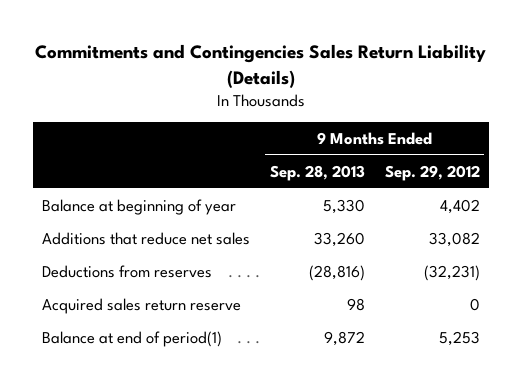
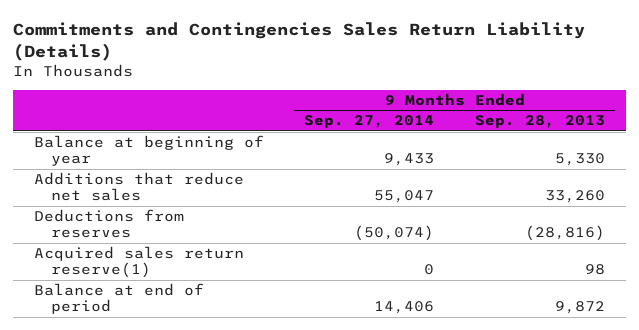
- | 9 Months Ended Sep. 28, 2013 | 9 Months Ended Sep. 29, 2012
+ | 9 Months Ended Sep. 27, 2014 | 9 Months Ended Sep. 28, 2013
- Acquired sales return reserve | 98 | 0
- Balance at end of period(1) | 9,872 | 5,253
+ Acquired sales return reserve(1) | 0 | 98
+ Balance at end of period | 14,406 | 9,872

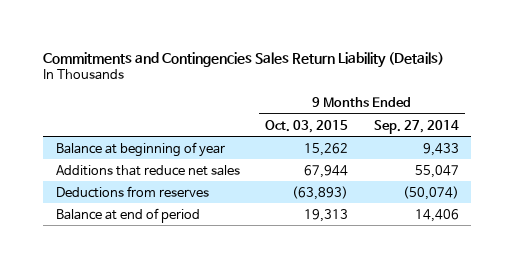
- | 9 Months Ended Sep. 27, 2014 | 9 Months Ended Sep. 28, 2013
+ | 9 Months Ended Oct. 03, 2015 | 9 Months Ended Sep. 27, 2014
- Acquired sales return reserve(1) | 0 | 98

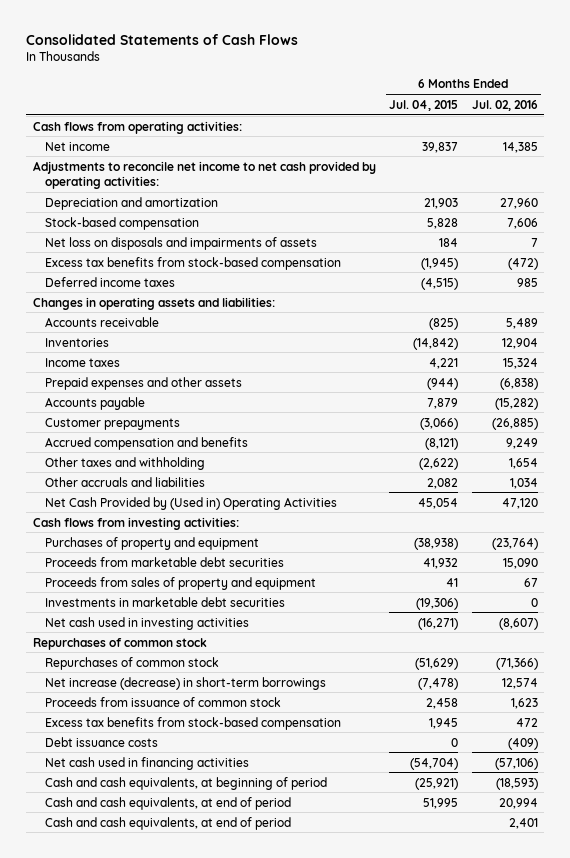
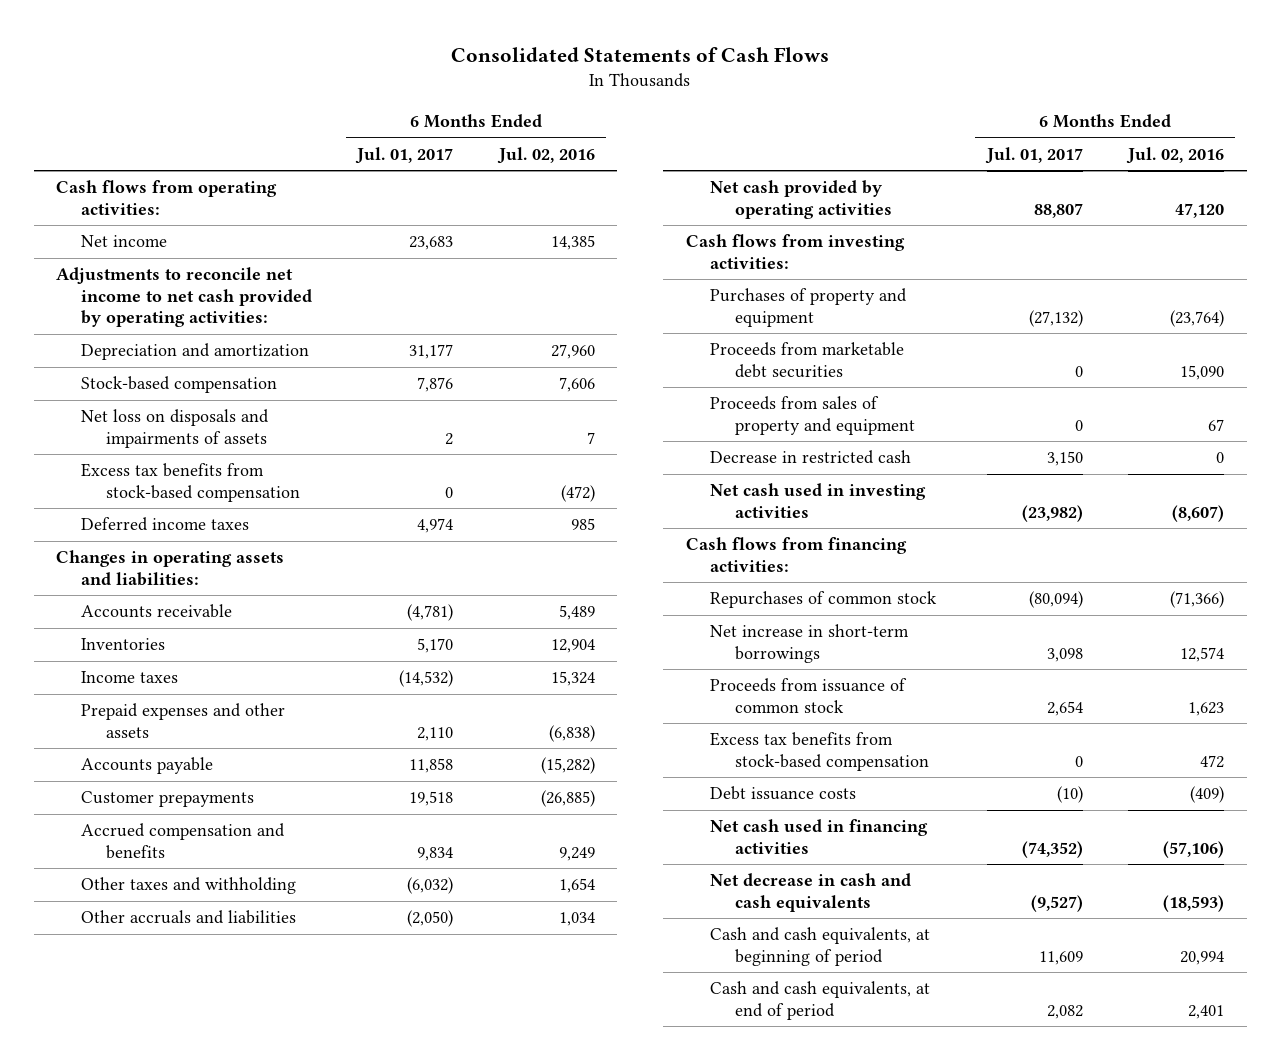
- | 6 Months Ended Jul. 04, 2015 | 6 Months Ended Jul. 02, 2016
+ | 6 Months Ended Jul. 01, 2017 | 6 Months Ended Jul. 02, 2016
- Net Cash Provided by (Used in) Operating Activities | 45,054 | 47,120
+ Net cash provided by operating activities | 88,807 | 47,120
- Investments in marketable debt securities | (19,306) | 0
+ Decrease in restricted cash | 3,150 | 0
- Repurchases of common stock
+ Cash flows from financing activities:
- Net increase (decrease) in short-term borrowings | (7,478) | 12,574
+ Net increase in short-term borrowings | 3,098 | 12,574
- Cash and cash equivalents, at beginning of period | (25,921) | (18,593)
- Cash and cash equivalents, at end of period | 51,995 | 20,994
+ Net decrease in cash and cash equivalents | (9,527) | (18,593)
+ Cash and cash equivalents, at beginning of period | 11,609 | 20,994

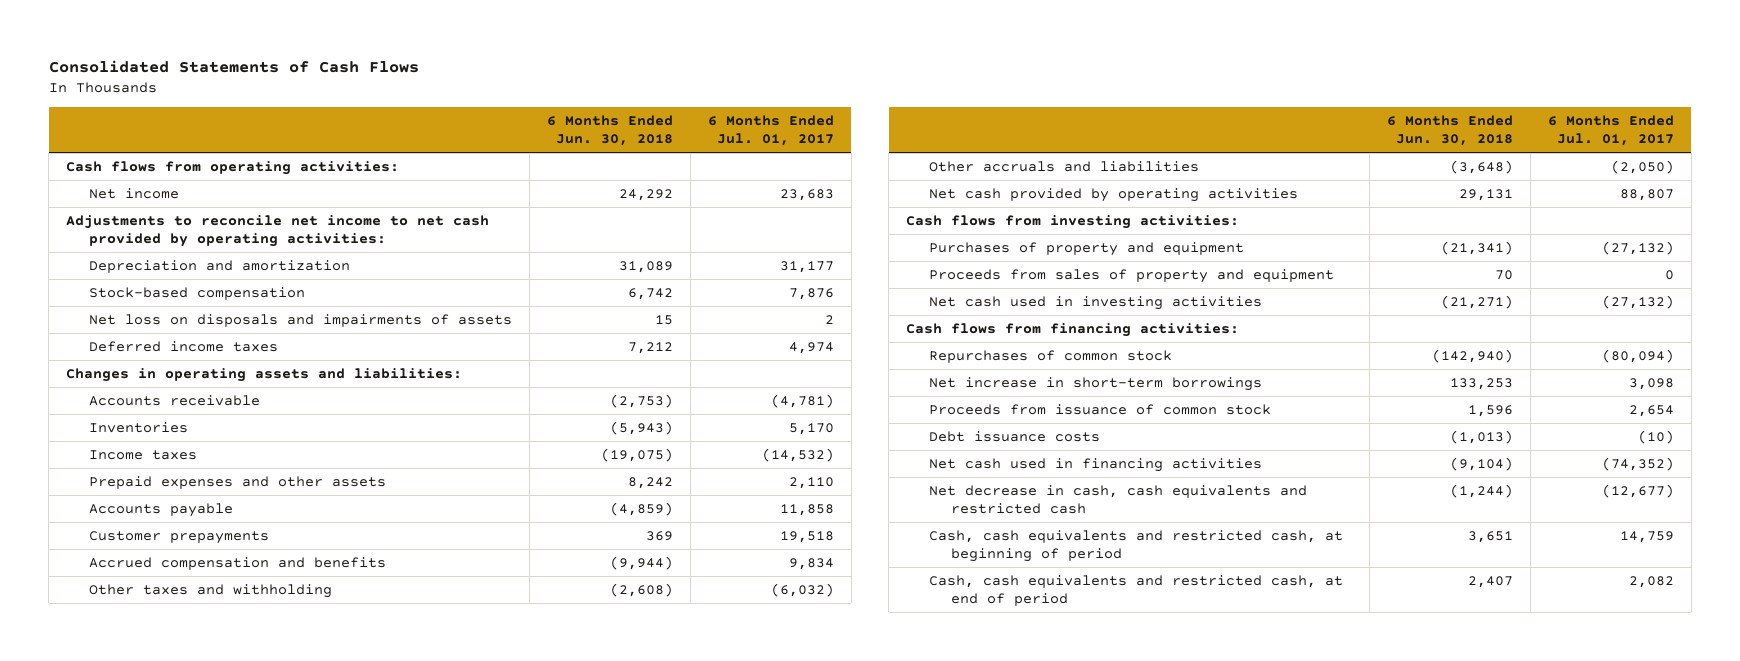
- | 6 Months Ended Jul. 01, 2017 | 6 Months Ended Jul. 02, 2016
+ | 6 Months Ended Jun. 30, 2018 | 6 Months Ended Jul. 01, 2017
- Excess tax benefits from stock-based compensation | 0 | (472)
- Proceeds from marketable debt securities | 0 | 15,090
- Decrease in restricted cash | 3,150 | 0
- Net cash used in investing activities | (23,982) | (8,607)
+ Net cash used in investing activities | (21,271) | (27,132)
- Excess tax benefits from stock-based compensation | 0 | 472
- Net decrease in cash and cash equivalents | (9,527) | (18,593)
- Cash and cash equivalents, at beginning of period | 11,609 | 20,994
- Cash and cash equivalents, at end of period | 2,082 | 2,401
+ Net decrease in cash, cash equivalents and restricted cash | (1,244) | (12,677)
+ Cash, cash equivalents and restricted cash, at beginning of period | 3,651 | 14,759
+ Cash, cash equivalents and restricted cash, at end of period | 2,407 | 2,082

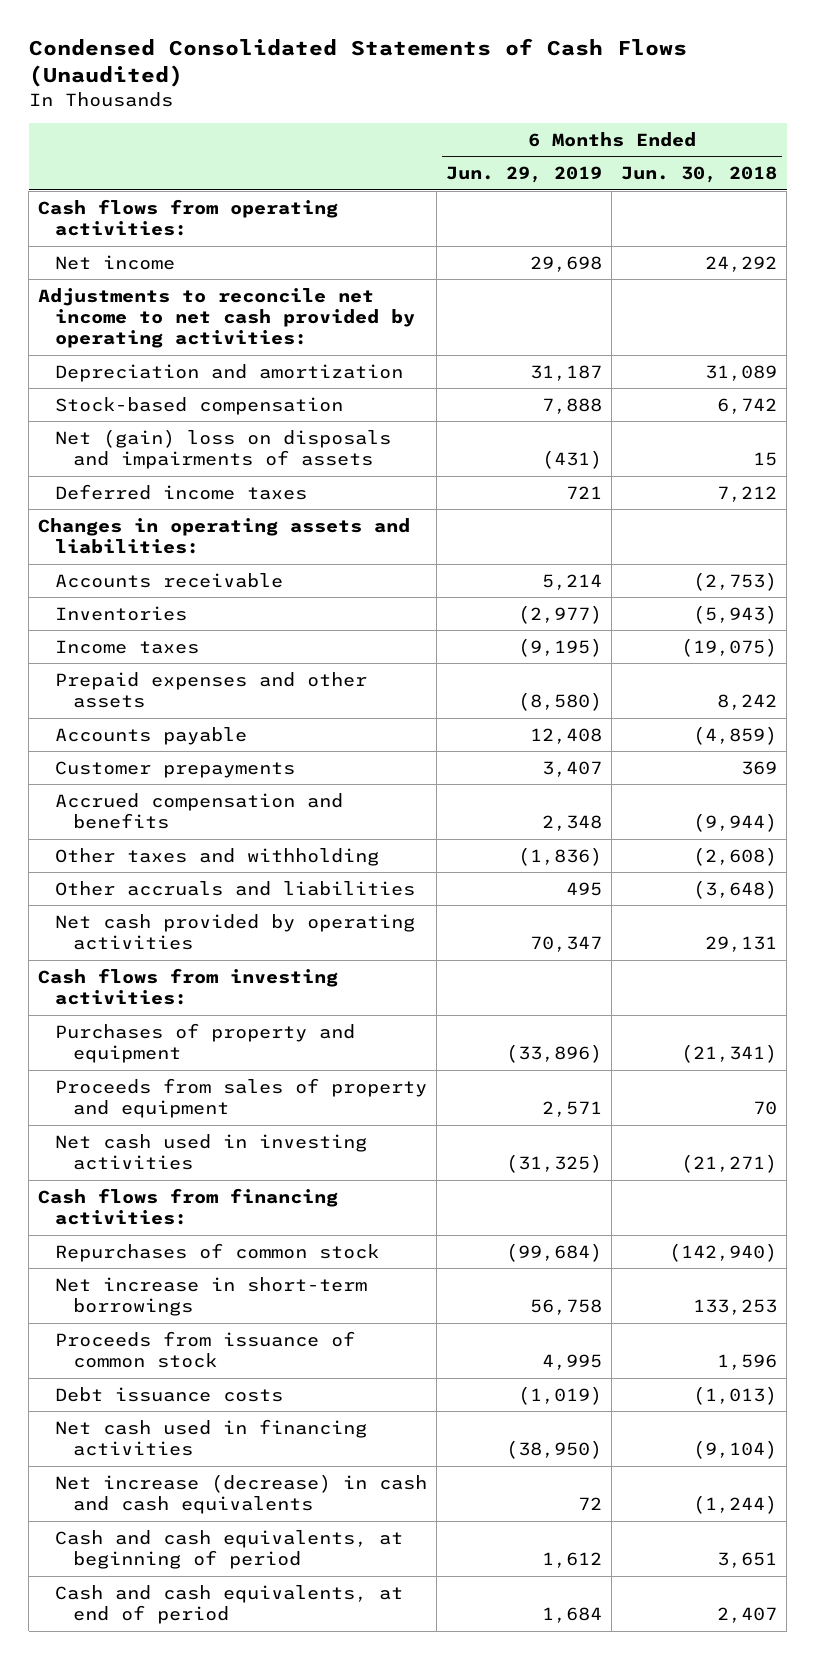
- Consolidated Statements of Cash Flows
+ Condensed Consolidated Statements of Cash Flows (Unaudited)
- | 6 Months Ended Jun. 30, 2018 | 6 Months Ended Jul. 01, 2017
+ | 6 Months Ended Jun. 29, 2019 | 6 Months Ended Jun. 30, 2018
- Net loss on disposals and impairments of assets | 15 | 2
+ Net (gain) loss on disposals and impairments of assets | (431) | 15
- Net decrease in cash, cash equivalents and restricted cash | (1,244) | (12,677)
- Cash, cash equivalents and restricted cash, at beginning of period | 3,651 | 14,759
- Cash, cash equivalents and restricted cash, at end of period | 2,407 | 2,082
+ Net increase (decrease) in cash and cash equivalents | 72 | (1,244)
+ Cash and cash equivalents, at beginning of period | 1,612 | 3,651
+ Cash and cash equivalents, at end of period | 1,684 | 2,407

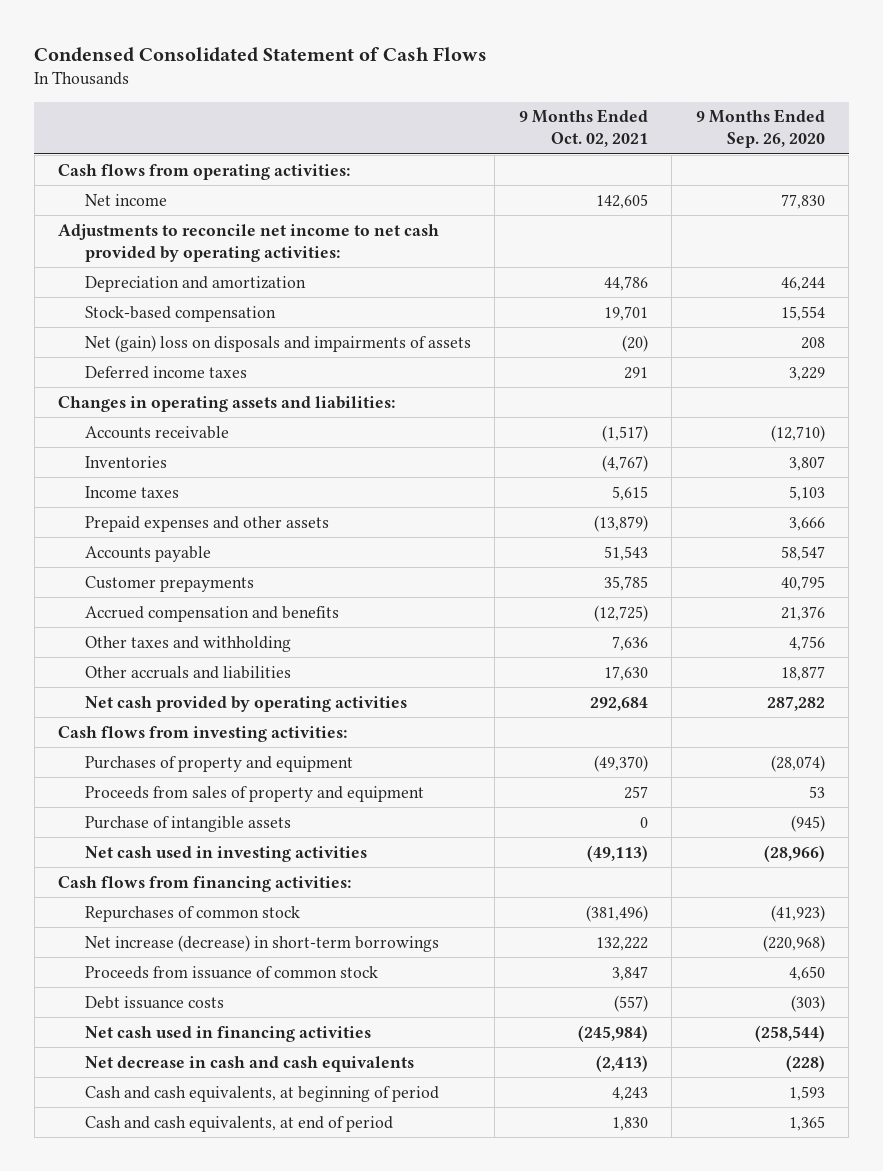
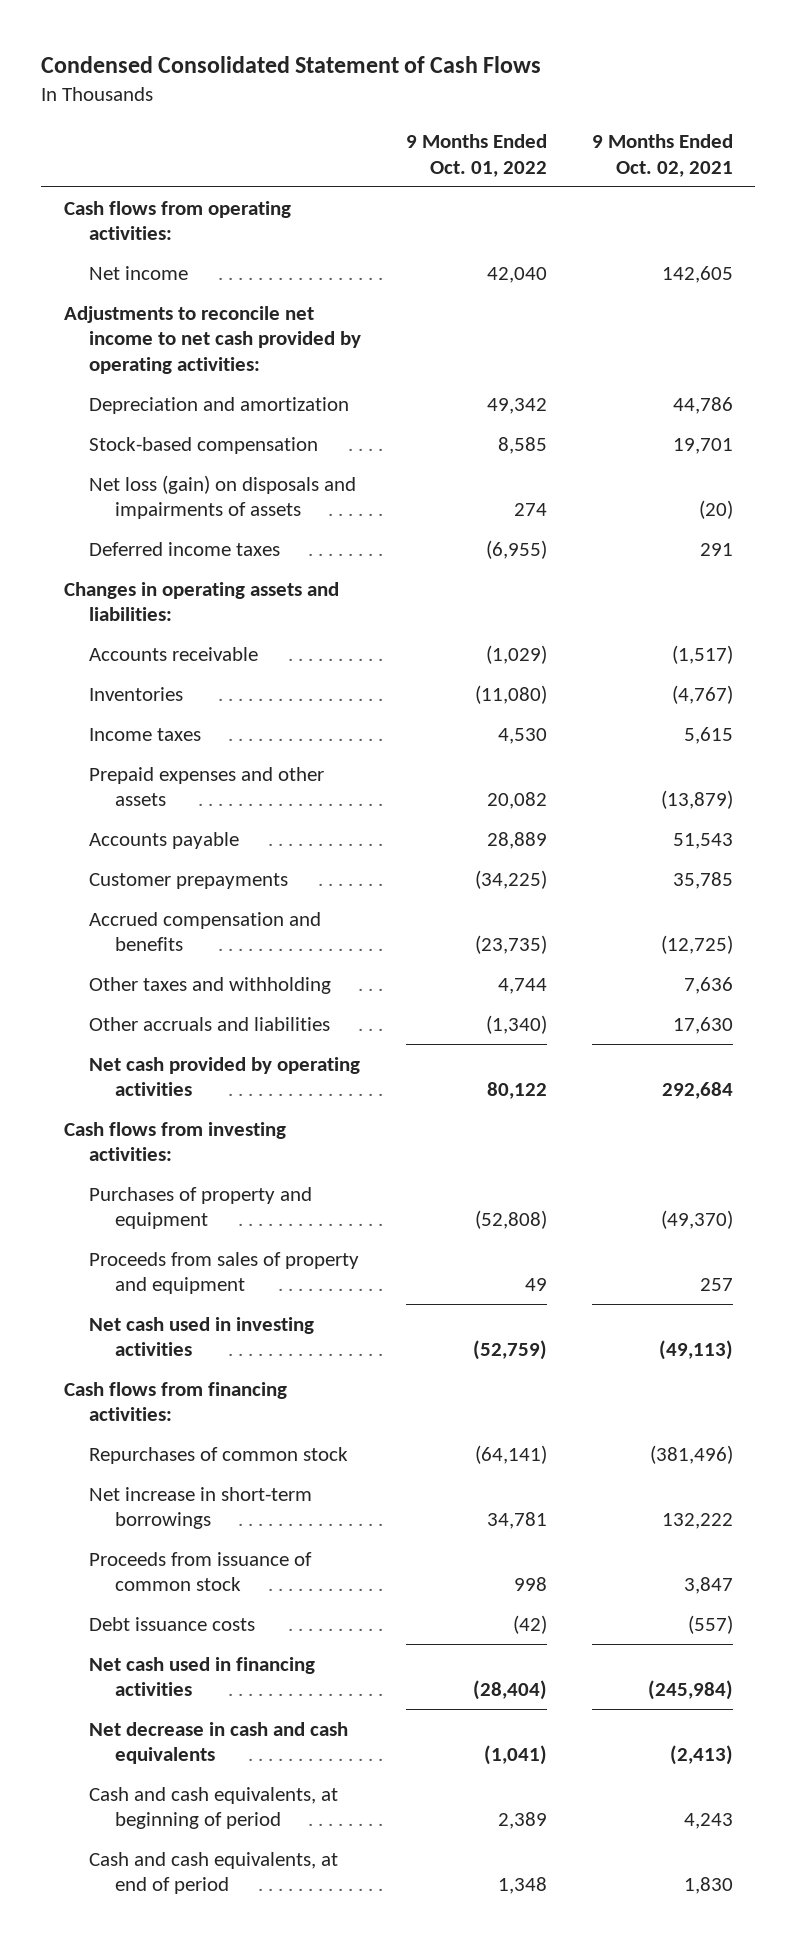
- | 9 Months Ended Oct. 02, 2021 | 9 Months Ended Sep. 26, 2020
+ | 9 Months Ended Oct. 01, 2022 | 9 Months Ended Oct. 02, 2021
- Net (gain) loss on disposals and impairments of assets | (20) | 208
+ Net loss (gain) on disposals and impairments of assets | 274 | (20)
- Purchase of intangible assets | 0 | (945)
- Net increase (decrease) in short-term borrowings | 132,222 | (220,968)
+ Net increase in short-term borrowings | 34,781 | 132,222

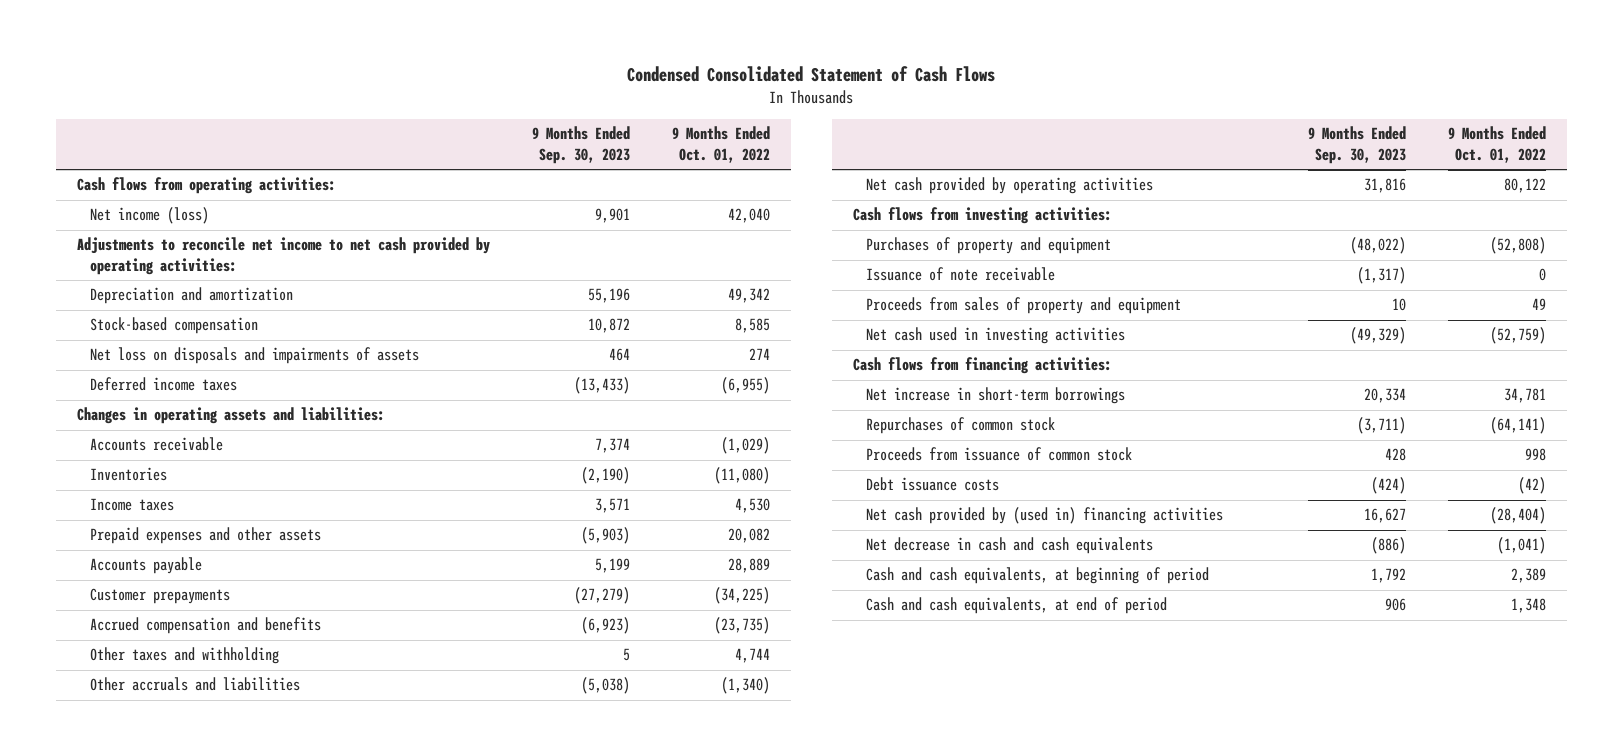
- | 9 Months Ended Oct. 01, 2022 | 9 Months Ended Oct. 02, 2021
+ | 9 Months Ended Sep. 30, 2023 | 9 Months Ended Oct. 01, 2022
- Net income | 42,040 | 142,605
+ Net income (loss) | 9,901 | 42,040
- Net loss (gain) on disposals and impairments of assets | 274 | (20)
+ Net loss on disposals and impairments of assets | 464 | 274
+ Issuance of note receivable | (1,317) | 0
moved down: Repurchases of common stock | (3,711) | (64,141)
- Net cash used in financing activities | (28,404) | (245,984)
+ Net cash provided by (used in) financing activities | 16,627 | (28,404)

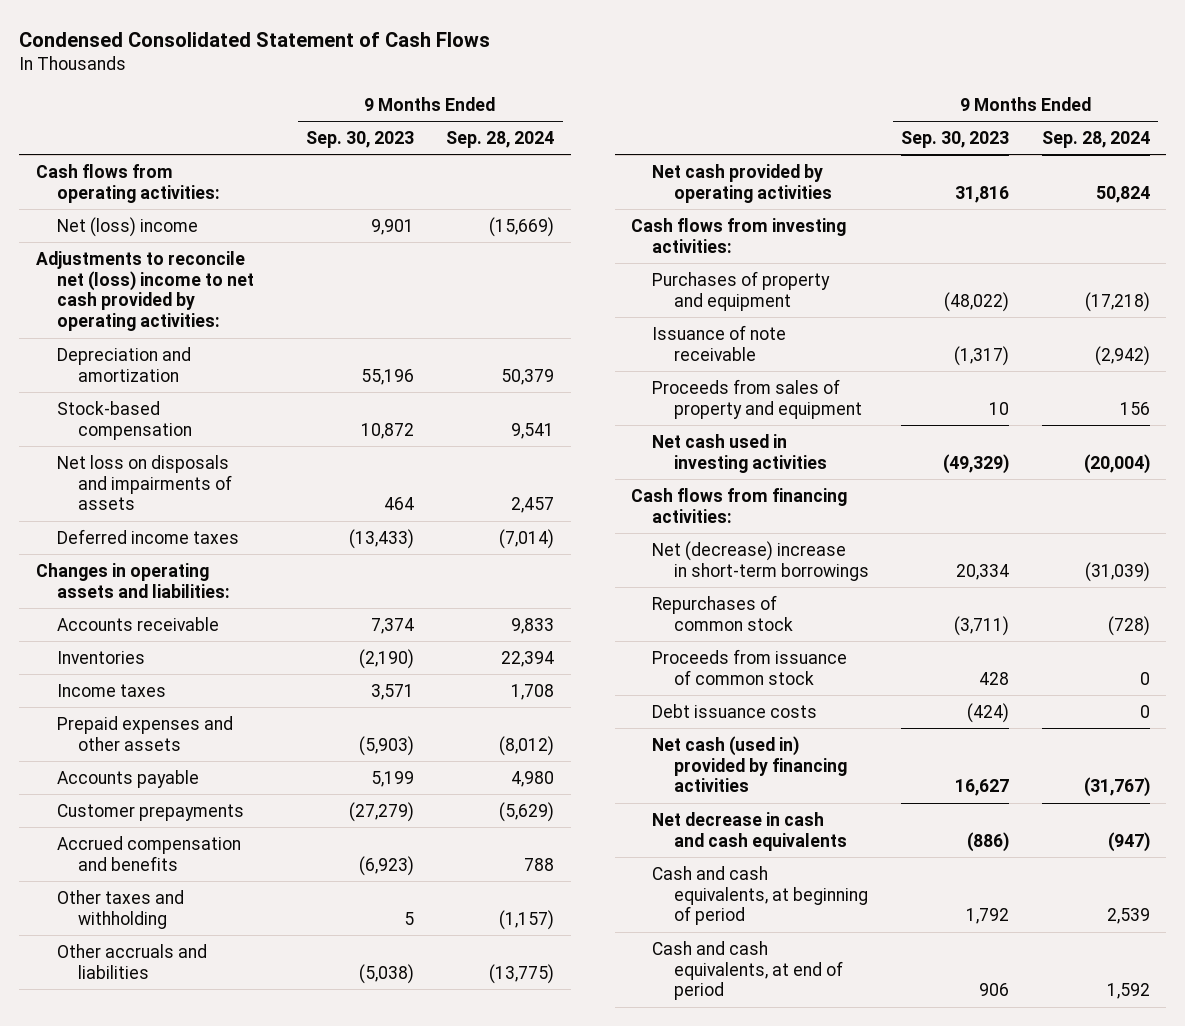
- | 9 Months Ended Sep. 30, 2023 | 9 Months Ended Oct. 01, 2022
+ | 9 Months Ended Sep. 30, 2023 | 9 Months Ended Sep. 28, 2024
- Net income (loss) | 9,901 | 42,040
- Adjustments to reconcile net income to net cash provided by operating activities:
+ Net (loss) income | 9,901 | (15,669)
+ Adjustments to reconcile net (loss) income to net cash provided by operating activities:
- Net increase in short-term borrowings | 20,334 | 34,781
+ Net (decrease) increase in short-term borrowings | 20,334 | (31,039)
- Net cash provided by (used in) financing activities | 16,627 | (28,404)
+ Net cash (used in) provided by financing activities | 16,627 | (31,767)

